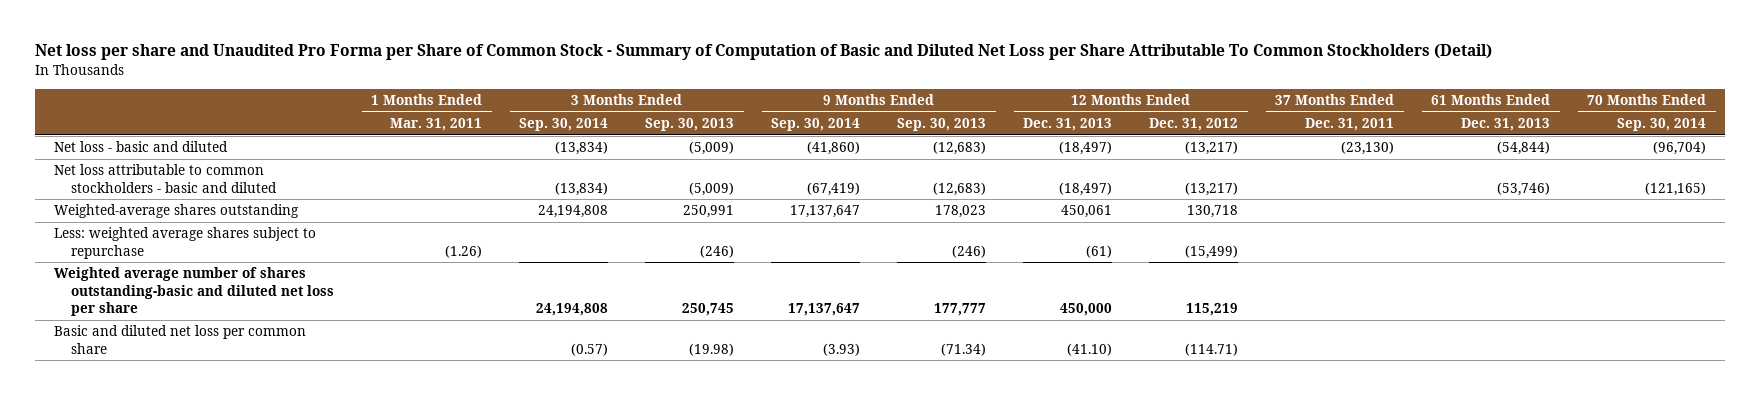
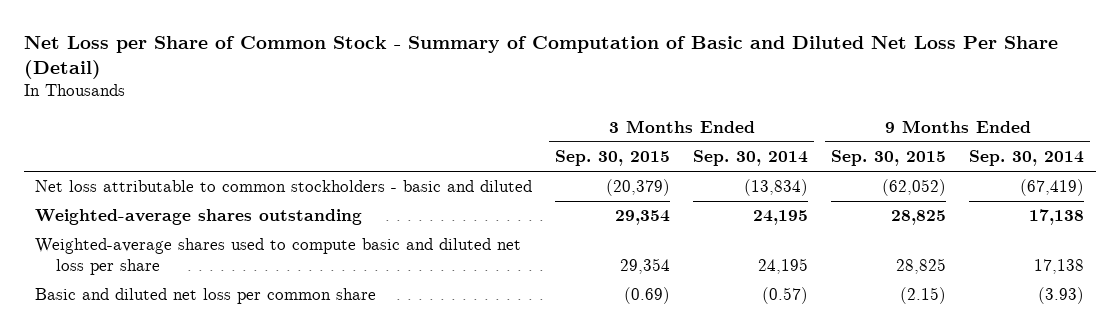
- Net loss per share and Unaudited Pro Forma per Share of Common Stock - Summary of Computation of Basic and Diluted Net Loss per Share Attributable To Common Stockholders (Detail)
+ Net Loss per Share of Common Stock - Summary of Computation of Basic and Diluted Net Loss Per Share (Detail)
- | 1 Months Ended Mar. 31, 2011 | 3 Months Ended Sep. 30, 2014 | 3 Months Ended Sep. 30, 2013 | 9 Months Ended Sep. 30, 2014 | 9 Months Ended Sep. 30, 2013 | 12 Months Ended Dec. 31, 2013 | 12 Months Ended Dec. 31, 2012 | 37 Months Ended Dec. 31, 2011 | 61 Months Ended Dec. 31, 2013 | 70 Months Ended Sep. 30, 2014
+ | 3 Months Ended Sep. 30, 2015 | 3 Months Ended Sep. 30, 2014 | 9 Months Ended Sep. 30, 2015 | 9 Months Ended Sep. 30, 2014
- Net loss - basic and diluted | | (13,834) | (5,009) | (41,860) | (12,683) | (18,497) | (13,217) | (23,130) | (54,844) | (96,704)
- Weighted-average shares outstanding | | 24,194,808 | 250,991 | 17,137,647 | 178,023 | 450,061 | 130,718 | | |
- Less: weighted average shares subject to repurchase | (1.26) | | (246) | | (246) | (61) | (15,499) | | |
- Weighted average number of shares outstanding-basic and diluted net loss per share | | 24,194,808 | 250,745 | 17,137,647 | 177,777 | 450,000 | 115,219 | | |
+ Weighted-average shares outstanding | 29,354 | 24,195 | 28,825 | 17,138
+ Weighted-average shares used to compute basic and diluted net loss per share | 29,354 | 24,195 | 28,825 | 17,138

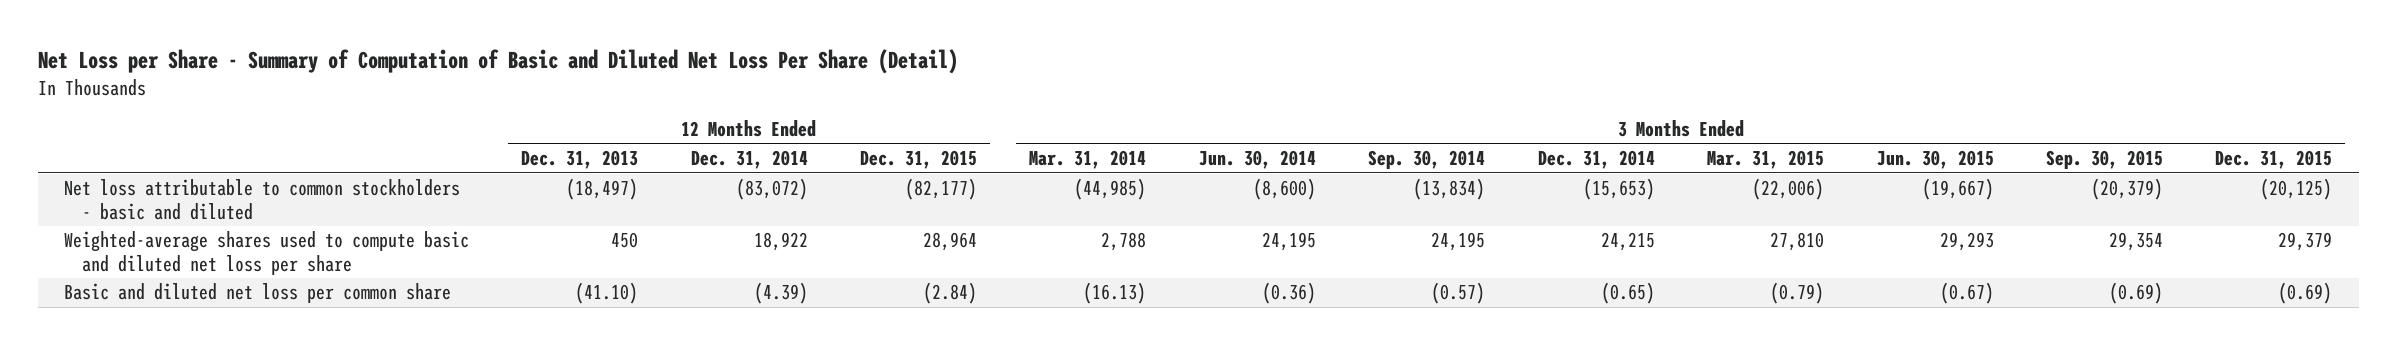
- Net Loss per Share of Common Stock - Summary of Computation of Basic and Diluted Net Loss Per Share (Detail)
+ Net Loss per Share - Summary of Computation of Basic and Diluted Net Loss Per Share (Detail)
- | 3 Months Ended Sep. 30, 2015 | 3 Months Ended Sep. 30, 2014 | 9 Months Ended Sep. 30, 2015 | 9 Months Ended Sep. 30, 2014
+ | 12 Months Ended Dec. 31, 2013 | 12 Months Ended Dec. 31, 2014 | 12 Months Ended Dec. 31, 2015 | 3 Months Ended Mar. 31, 2014 | 3 Months Ended Jun. 30, 2014 | 3 Months Ended Sep. 30, 2014 | 3 Months Ended Dec. 31, 2014 | 3 Months Ended Mar. 31, 2015 | 3 Months Ended Jun. 30, 2015 | 3 Months Ended Sep. 30, 2015 | 3 Months Ended Dec. 31, 2015
- Weighted-average shares outstanding | 29,354 | 24,195 | 28,825 | 17,138

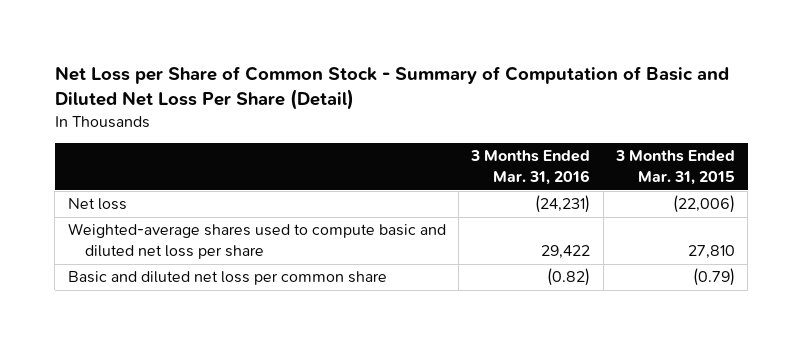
- Net Loss per Share - Summary of Computation of Basic and Diluted Net Loss Per Share (Detail)
+ Net Loss per Share of Common Stock - Summary of Computation of Basic and Diluted Net Loss Per Share (Detail)
- | 12 Months Ended Dec. 31, 2013 | 12 Months Ended Dec. 31, 2014 | 12 Months Ended Dec. 31, 2015 | 3 Months Ended Mar. 31, 2014 | 3 Months Ended Jun. 30, 2014 | 3 Months Ended Sep. 30, 2014 | 3 Months Ended Dec. 31, 2014 | 3 Months Ended Mar. 31, 2015 | 3 Months Ended Jun. 30, 2015 | 3 Months Ended Sep. 30, 2015 | 3 Months Ended Dec. 31, 2015
+ | 3 Months Ended Mar. 31, 2016 | 3 Months Ended Mar. 31, 2015
- Net loss attributable to common stockholders - basic and diluted | (18,497) | (83,072) | (82,177) | (44,985) | (8,600) | (13,834) | (15,653) | (22,006) | (19,667) | (20,379) | (20,125)
+ Net loss | (24,231) | (22,006)

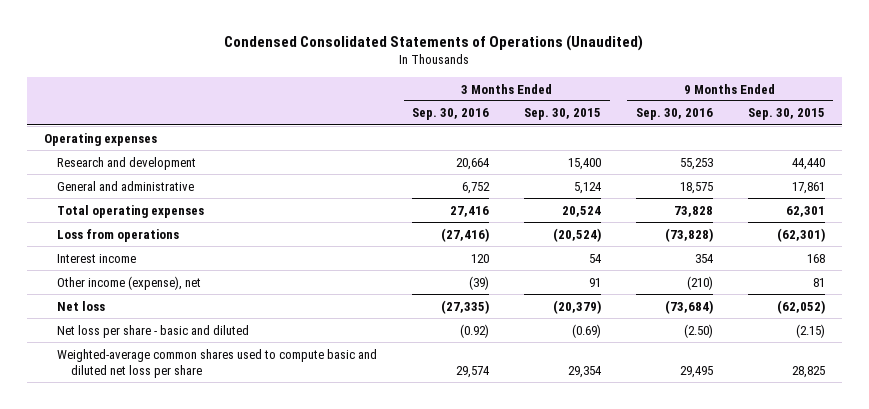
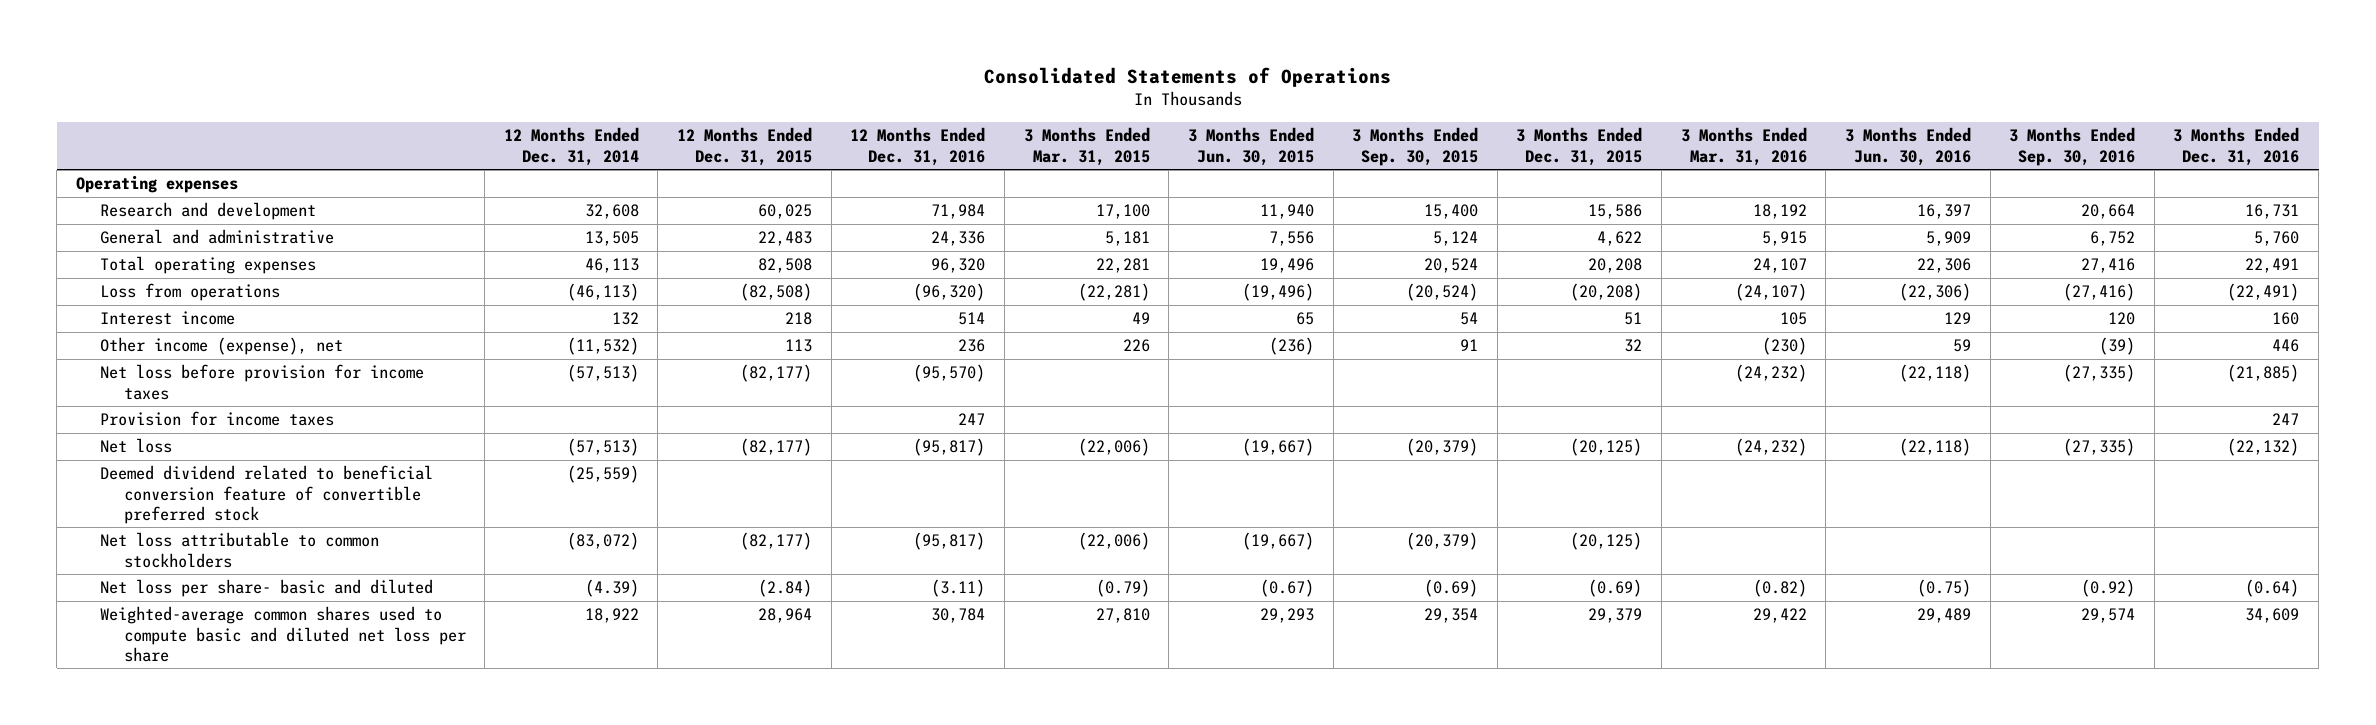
- Condensed Consolidated Statements of Operations (Unaudited)
+ Consolidated Statements of Operations
- | 3 Months Ended Sep. 30, 2016 | 3 Months Ended Sep. 30, 2015 | 9 Months Ended Sep. 30, 2016 | 9 Months Ended Sep. 30, 2015
+ | 12 Months Ended Dec. 31, 2014 | 12 Months Ended Dec. 31, 2015 | 12 Months Ended Dec. 31, 2016 | 3 Months Ended Mar. 31, 2015 | 3 Months Ended Jun. 30, 2015 | 3 Months Ended Sep. 30, 2015 | 3 Months Ended Dec. 31, 2015 | 3 Months Ended Mar. 31, 2016 | 3 Months Ended Jun. 30, 2016 | 3 Months Ended Sep. 30, 2016 | 3 Months Ended Dec. 31, 2016
+ Net loss before provision for income taxes | (57,513) | (82,177) | (95,570) | | | | | (24,232) | (22,118) | (27,335) | (21,885)
+ Provision for income taxes | | | 247 | | | | | | | | 247
- Net loss per share - basic and diluted | (0.92) | (0.69) | (2.50) | (2.15)
+ Deemed dividend related to beneficial conversion feature of convertible preferred stock | (25,559) | | | | | | | | | |
+ Net loss attributable to common stockholders | (83,072) | (82,177) | (95,817) | (22,006) | (19,667) | (20,379) | (20,125) | | | |
+ Net loss per share- basic and diluted | (4.39) | (2.84) | (3.11) | (0.79) | (0.67) | (0.69) | (0.69) | (0.82) | (0.75) | (0.92) | (0.64)

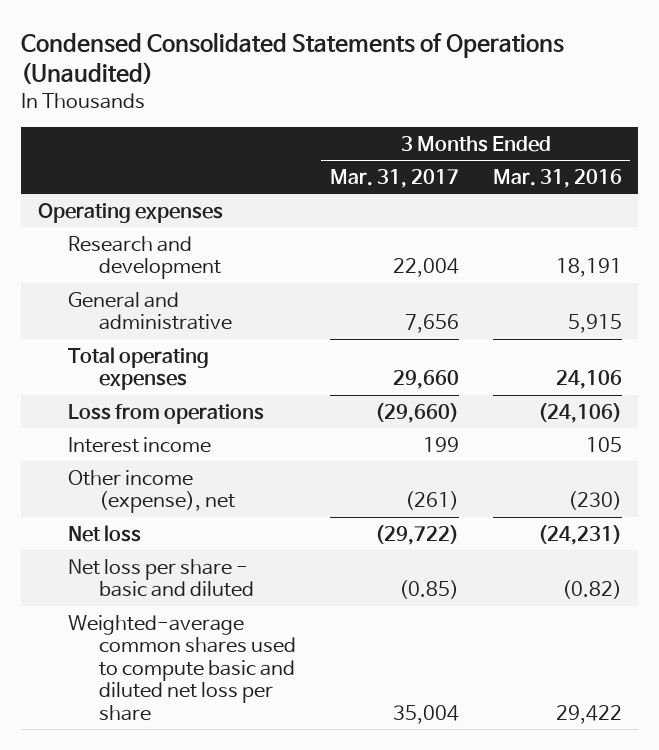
- Consolidated Statements of Operations
+ Condensed Consolidated Statements of Operations (Unaudited)
- | 12 Months Ended Dec. 31, 2014 | 12 Months Ended Dec. 31, 2015 | 12 Months Ended Dec. 31, 2016 | 3 Months Ended Mar. 31, 2015 | 3 Months Ended Jun. 30, 2015 | 3 Months Ended Sep. 30, 2015 | 3 Months Ended Dec. 31, 2015 | 3 Months Ended Mar. 31, 2016 | 3 Months Ended Jun. 30, 2016 | 3 Months Ended Sep. 30, 2016 | 3 Months Ended Dec. 31, 2016
+ | 3 Months Ended Mar. 31, 2017 | 3 Months Ended Mar. 31, 2016
- Research and development | 32,608 | 60,025 | 71,984 | 17,100 | 11,940 | 15,400 | 15,586 | 18,192 | 16,397 | 20,664 | 16,731
+ Research and development | 22,004 | 18,191
- Total operating expenses | 46,113 | 82,508 | 96,320 | 22,281 | 19,496 | 20,524 | 20,208 | 24,107 | 22,306 | 27,416 | 22,491
- Loss from operations | (46,113) | (82,508) | (96,320) | (22,281) | (19,496) | (20,524) | (20,208) | (24,107) | (22,306) | (27,416) | (22,491)
+ Total operating expenses | 29,660 | 24,106
+ Loss from operations | (29,660) | (24,106)
- Net loss before provision for income taxes | (57,513) | (82,177) | (95,570) | | | | | (24,232) | (22,118) | (27,335) | (21,885)
- Provision for income taxes | | | 247 | | | | | | | | 247
- Net loss | (57,513) | (82,177) | (95,817) | (22,006) | (19,667) | (20,379) | (20,125) | (24,232) | (22,118) | (27,335) | (22,132)
- Deemed dividend related to beneficial conversion feature of convertible preferred stock | (25,559) | | | | | | | | | |
- Net loss attributable to common stockholders | (83,072) | (82,177) | (95,817) | (22,006) | (19,667) | (20,379) | (20,125) | | | |
- Net loss per share- basic and diluted | (4.39) | (2.84) | (3.11) | (0.79) | (0.67) | (0.69) | (0.69) | (0.82) | (0.75) | (0.92) | (0.64)
+ Net loss | (29,722) | (24,231)
+ Net loss per share - basic and diluted | (0.85) | (0.82)

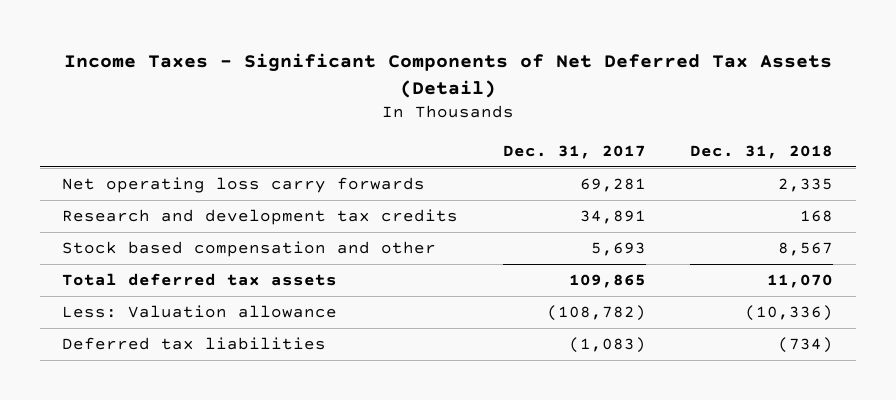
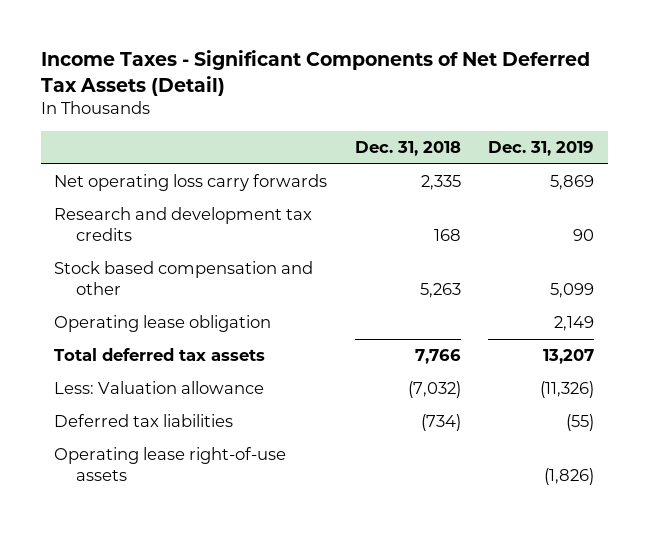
- | Dec. 31, 2017 | Dec. 31, 2018
+ | Dec. 31, 2018 | Dec. 31, 2019
- Stock based compensation and other | 5,693 | 8,567
- Total deferred tax assets | 109,865 | 11,070
- Less: Valuation allowance | (108,782) | (10,336)
+ Stock based compensation and other | 5,263 | 5,099
+ Operating lease obligation | | 2,149
+ Total deferred tax assets | 7,766 | 13,207
+ Less: Valuation allowance | (7,032) | (11,326)
+ Operating lease right-of-use assets | | (1,826)

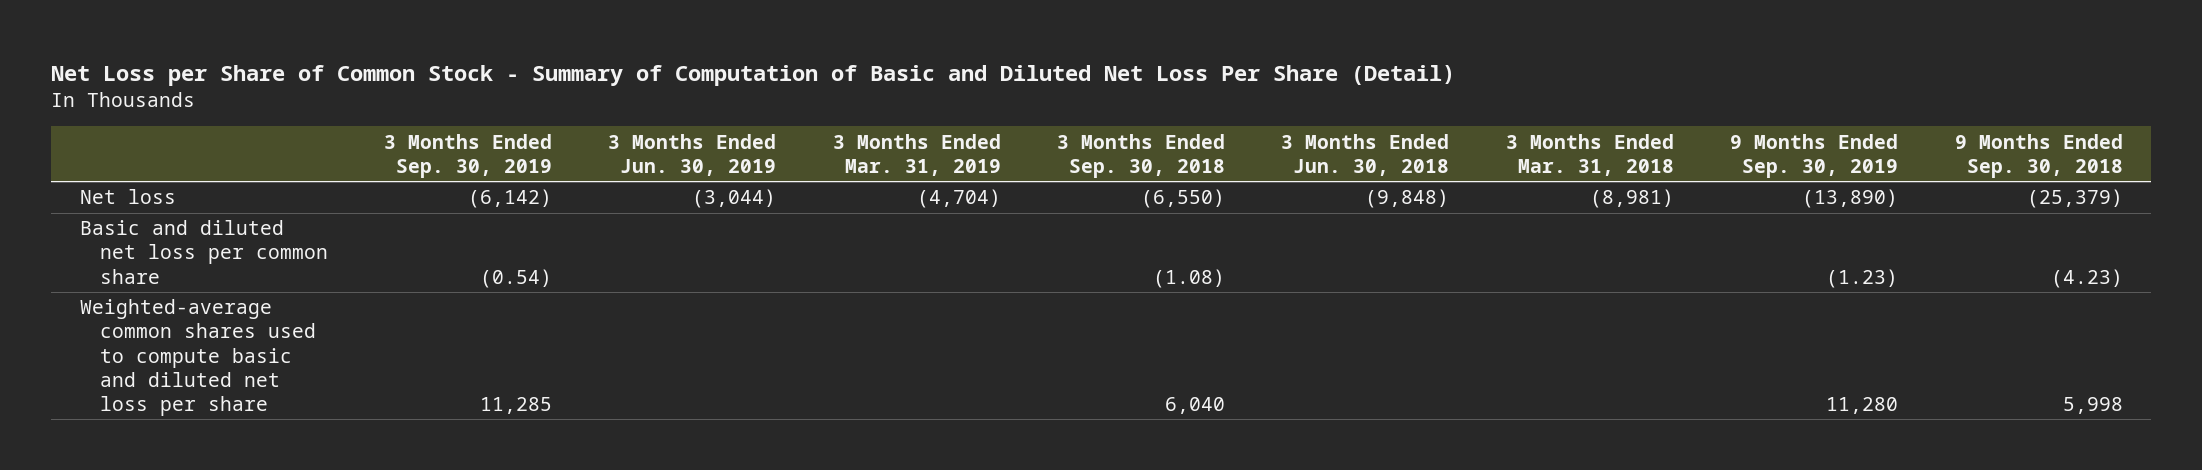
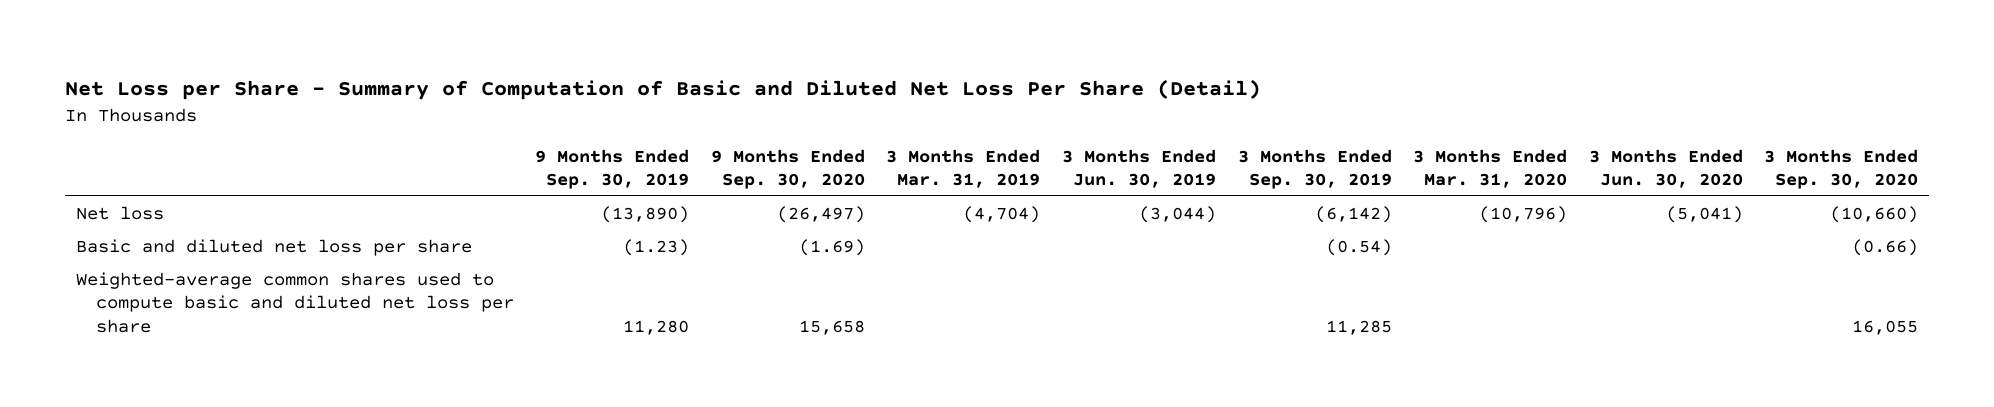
- Net Loss per Share of Common Stock - Summary of Computation of Basic and Diluted Net Loss Per Share (Detail)
+ Net Loss per Share - Summary of Computation of Basic and Diluted Net Loss Per Share (Detail)
- | 3 Months Ended Sep. 30, 2019 | 3 Months Ended Jun. 30, 2019 | 3 Months Ended Mar. 31, 2019 | 3 Months Ended Sep. 30, 2018 | 3 Months Ended Jun. 30, 2018 | 3 Months Ended Mar. 31, 2018 | 9 Months Ended Sep. 30, 2019 | 9 Months Ended Sep. 30, 2018
+ | 9 Months Ended Sep. 30, 2019 | 9 Months Ended Sep. 30, 2020 | 3 Months Ended Mar. 31, 2019 | 3 Months Ended Jun. 30, 2019 | 3 Months Ended Sep. 30, 2019 | 3 Months Ended Mar. 31, 2020 | 3 Months Ended Jun. 30, 2020 | 3 Months Ended Sep. 30, 2020
- Basic and diluted net loss per common share | (0.54) | | | (1.08) | | | (1.23) | (4.23)
+ Basic and diluted net loss per share | (1.23) | (1.69) | | | (0.54) | | | (0.66)

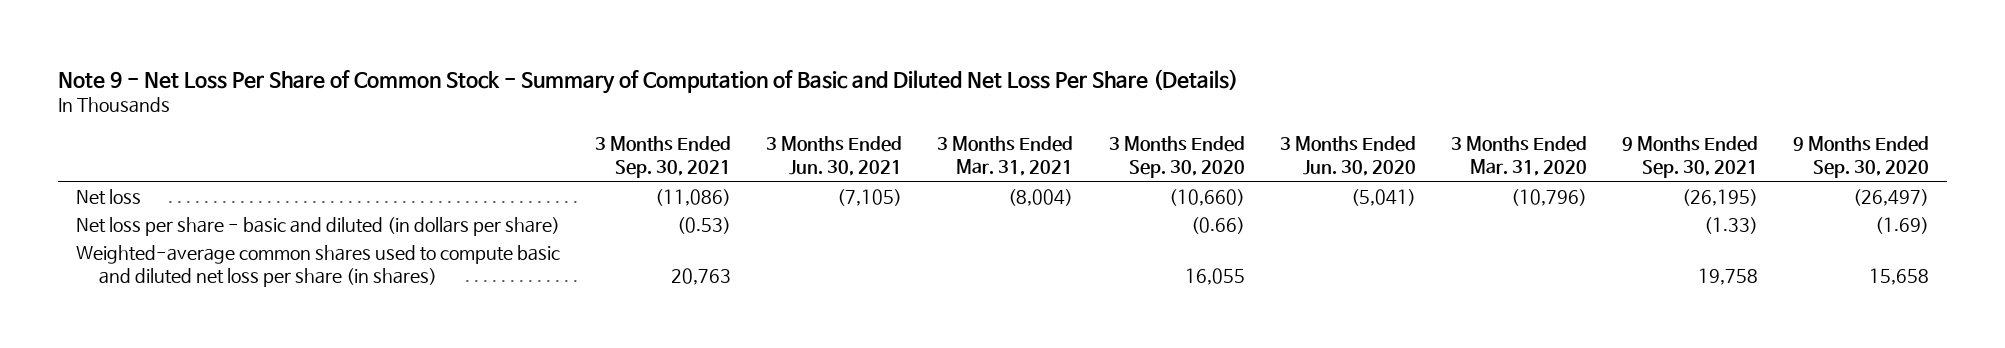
- Net Loss per Share - Summary of Computation of Basic and Diluted Net Loss Per Share (Detail)
+ Note 9 - Net Loss Per Share of Common Stock - Summary of Computation of Basic and Diluted Net Loss Per Share (Details)
- | 9 Months Ended Sep. 30, 2019 | 9 Months Ended Sep. 30, 2020 | 3 Months Ended Mar. 31, 2019 | 3 Months Ended Jun. 30, 2019 | 3 Months Ended Sep. 30, 2019 | 3 Months Ended Mar. 31, 2020 | 3 Months Ended Jun. 30, 2020 | 3 Months Ended Sep. 30, 2020
+ | 3 Months Ended Sep. 30, 2021 | 3 Months Ended Jun. 30, 2021 | 3 Months Ended Mar. 31, 2021 | 3 Months Ended Sep. 30, 2020 | 3 Months Ended Jun. 30, 2020 | 3 Months Ended Mar. 31, 2020 | 9 Months Ended Sep. 30, 2021 | 9 Months Ended Sep. 30, 2020
- Basic and diluted net loss per share | (1.23) | (1.69) | | | (0.54) | | | (0.66)
- Weighted-average common shares used to compute basic and diluted net loss per share | 11,280 | 15,658 | | | 11,285 | | | 16,055
+ Net loss per share - basic and diluted (in dollars per share) | (0.53) | | | (0.66) | | | (1.33) | (1.69)
+ Weighted-average common shares used to compute basic and diluted net loss per share (in shares) | 20,763 | | | 16,055 | | | 19,758 | 15,658

